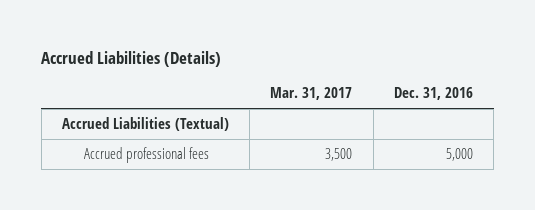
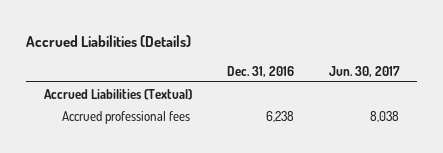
- | Mar. 31, 2017 | Dec. 31, 2016
+ | Dec. 31, 2016 | Jun. 30, 2017
- Accrued professional fees | 3,500 | 5,000
+ Accrued professional fees | 6,238 | 8,038

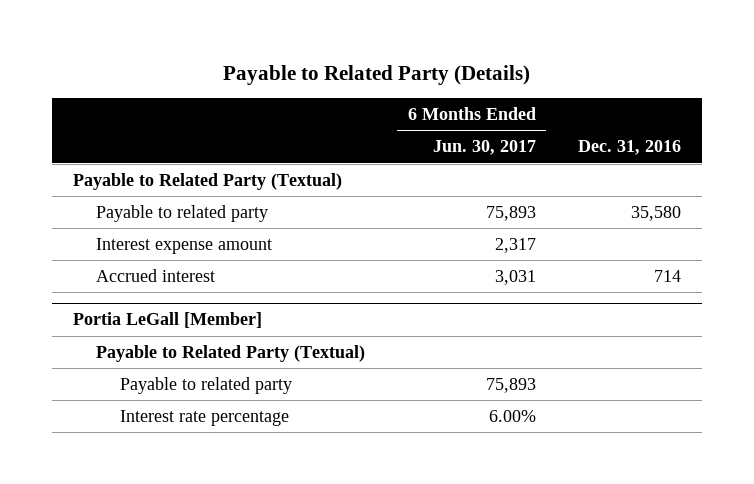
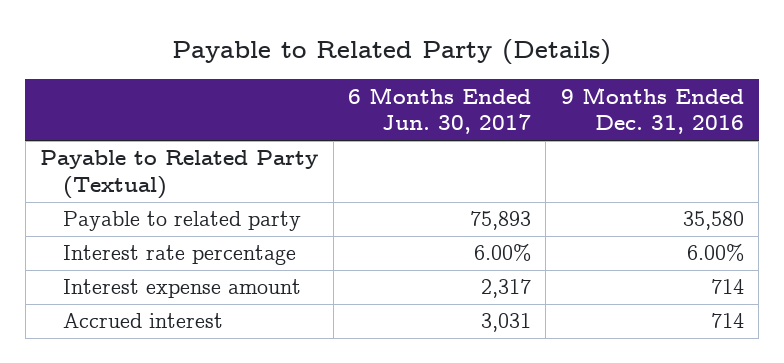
- | 6 Months Ended Jun. 30, 2017 | Dec. 31, 2016
+ | 6 Months Ended Jun. 30, 2017 | 9 Months Ended Dec. 31, 2016
+ Interest rate percentage | 6.00% | 6.00%
- Portia LeGall [Member]
- Payable to Related Party (Textual)
- Payable to related party | 75,893 |
- Interest rate percentage | 6.00% |

